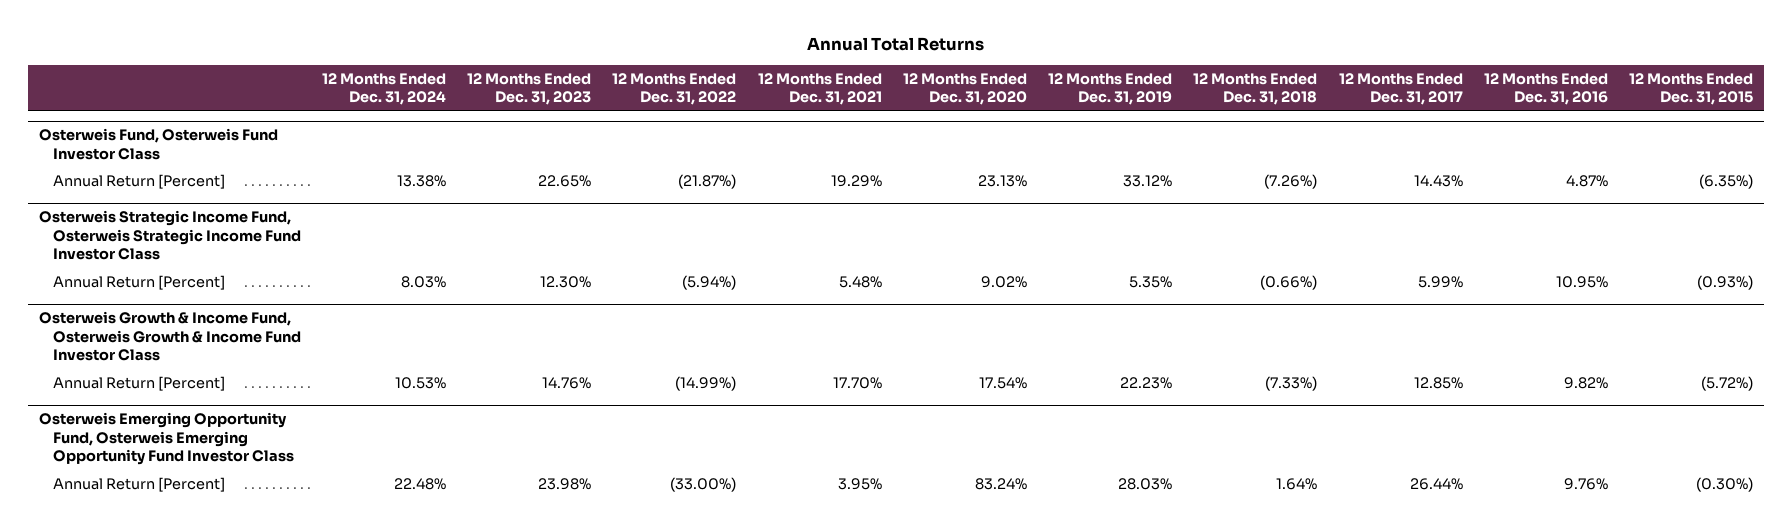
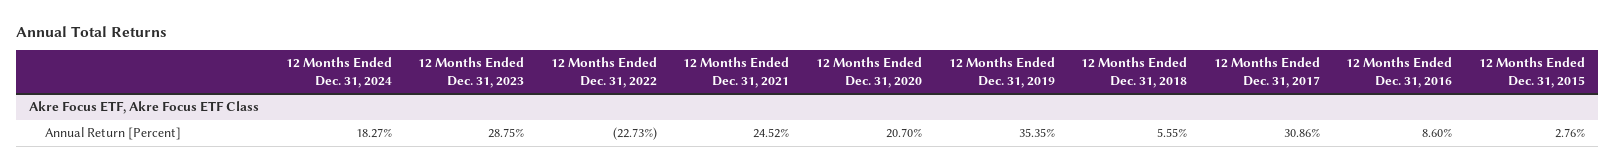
- Osterweis Fund, Osterweis Fund Investor Class
- Annual Return [Percent] | 13.38% | 22.65% | (21.87%) | 19.29% | 23.13% | 33.12% | (7.26%) | 14.43% | 4.87% | (6.35%)
- Osterweis Strategic Income Fund, Osterweis Strategic Income Fund Investor Class
- Annual Return [Percent] | 8.03% | 12.30% | (5.94%) | 5.48% | 9.02% | 5.35% | (0.66%) | 5.99% | 10.95% | (0.93%)
- Osterweis Growth & Income Fund, Osterweis Growth & Income Fund Investor Class
- Annual Return [Percent] | 10.53% | 14.76% | (14.99%) | 17.70% | 17.54% | 22.23% | (7.33%) | 12.85% | 9.82% | (5.72%)
- Osterweis Emerging Opportunity Fund, Osterweis Emerging Opportunity Fund Investor Class
- Annual Return [Percent] | 22.48% | 23.98% | (33.00%) | 3.95% | 83.24% | 28.03% | 1.64% | 26.44% | 9.76% | (0.30%)
+ Akre Focus ETF, Akre Focus ETF Class
+ Annual Return [Percent] | 18.27% | 28.75% | (22.73%) | 24.52% | 20.70% | 35.35% | 5.55% | 30.86% | 8.60% | 2.76%

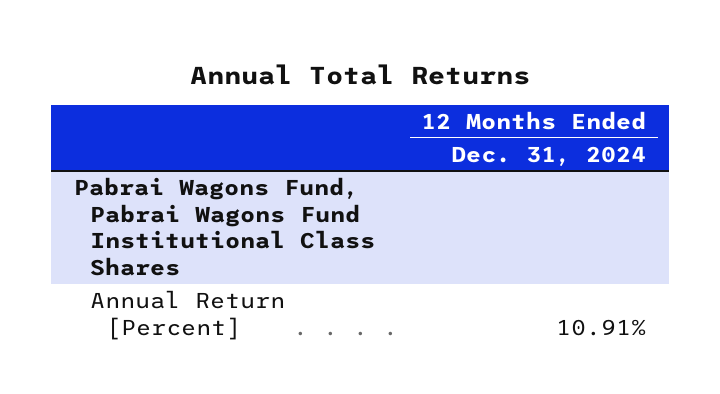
- | 12 Months Ended Dec. 31, 2024 | 12 Months Ended Dec. 31, 2023 | 12 Months Ended Dec. 31, 2022 | 12 Months Ended Dec. 31, 2021 | 12 Months Ended Dec. 31, 2020 | 12 Months Ended Dec. 31, 2019 | 12 Months Ended Dec. 31, 2018 | 12 Months Ended Dec. 31, 2017 | 12 Months Ended Dec. 31, 2016 | 12 Months Ended Dec. 31, 2015
+ | 12 Months Ended Dec. 31, 2024
- Akre Focus ETF, Akre Focus ETF Class
- Annual Return [Percent] | 18.27% | 28.75% | (22.73%) | 24.52% | 20.70% | 35.35% | 5.55% | 30.86% | 8.60% | 2.76%
+ Pabrai Wagons Fund, Pabrai Wagons Fund Institutional Class Shares
+ Annual Return [Percent] | 10.91%

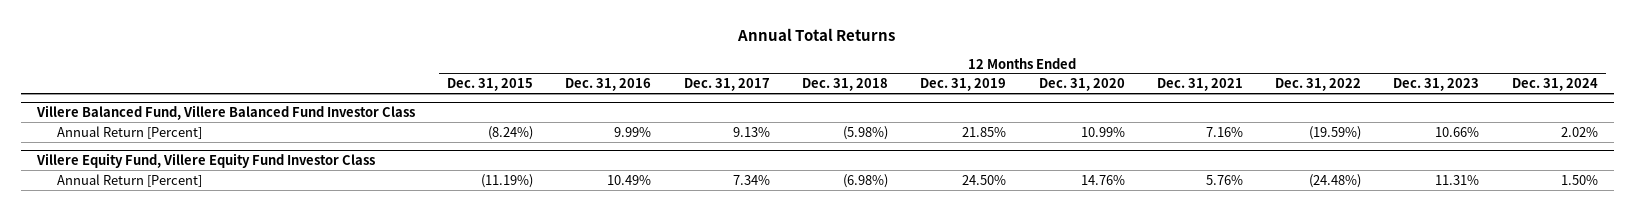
- | 12 Months Ended Dec. 31, 2024
+ | 12 Months Ended Dec. 31, 2015 | 12 Months Ended Dec. 31, 2016 | 12 Months Ended Dec. 31, 2017 | 12 Months Ended Dec. 31, 2018 | 12 Months Ended Dec. 31, 2019 | 12 Months Ended Dec. 31, 2020 | 12 Months Ended Dec. 31, 2021 | 12 Months Ended Dec. 31, 2022 | 12 Months Ended Dec. 31, 2023 | 12 Months Ended Dec. 31, 2024
- Pabrai Wagons Fund, Pabrai Wagons Fund Institutional Class Shares
- Annual Return [Percent] | 10.91%
+ Villere Balanced Fund, Villere Balanced Fund Investor Class
+ Annual Return [Percent] | (8.24%) | 9.99% | 9.13% | (5.98%) | 21.85% | 10.99% | 7.16% | (19.59%) | 10.66% | 2.02%
+ Villere Equity Fund, Villere Equity Fund Investor Class
+ Annual Return [Percent] | (11.19%) | 10.49% | 7.34% | (6.98%) | 24.50% | 14.76% | 5.76% | (24.48%) | 11.31% | 1.50%

